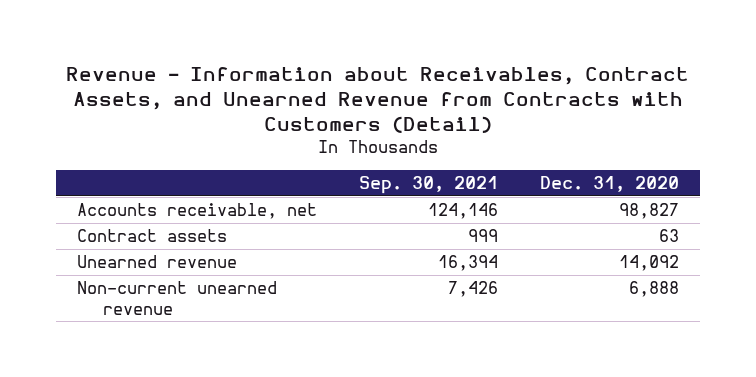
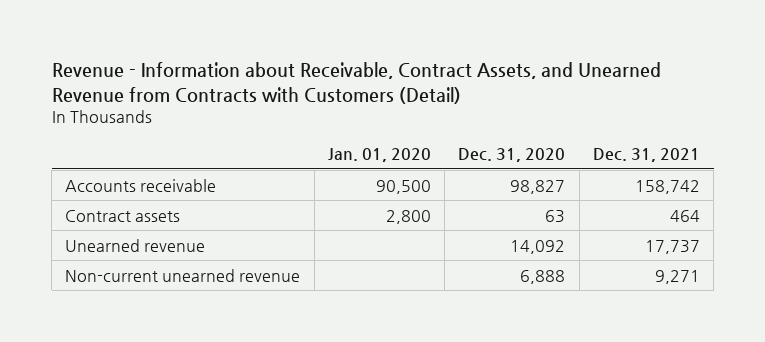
- Revenue - Information about Receivables, Contract Assets, and Unearned Revenue from Contracts with Customers (Detail)
+ Revenue - Information about Receivable, Contract Assets, and Unearned Revenue from Contracts with Customers (Detail)
- | Sep. 30, 2021 | Dec. 31, 2020
+ | Jan. 01, 2020 | Dec. 31, 2020 | Dec. 31, 2021
- Accounts receivable, net | 124,146 | 98,827
+ Accounts receivable | 90,500 | 98,827 | 158,742

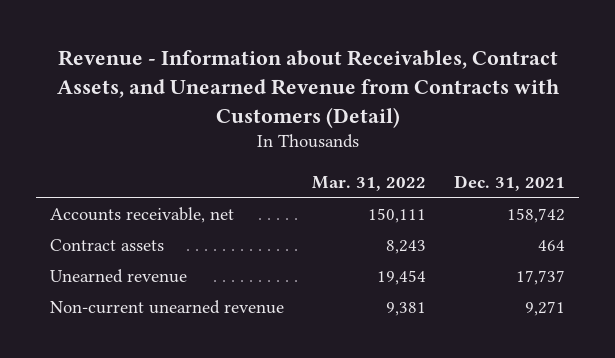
- Revenue - Information about Receivable, Contract Assets, and Unearned Revenue from Contracts with Customers (Detail)
+ Revenue - Information about Receivables, Contract Assets, and Unearned Revenue from Contracts with Customers (Detail)
- | Jan. 01, 2020 | Dec. 31, 2020 | Dec. 31, 2021
+ | Mar. 31, 2022 | Dec. 31, 2021
- Accounts receivable | 90,500 | 98,827 | 158,742
+ Accounts receivable, net | 150,111 | 158,742

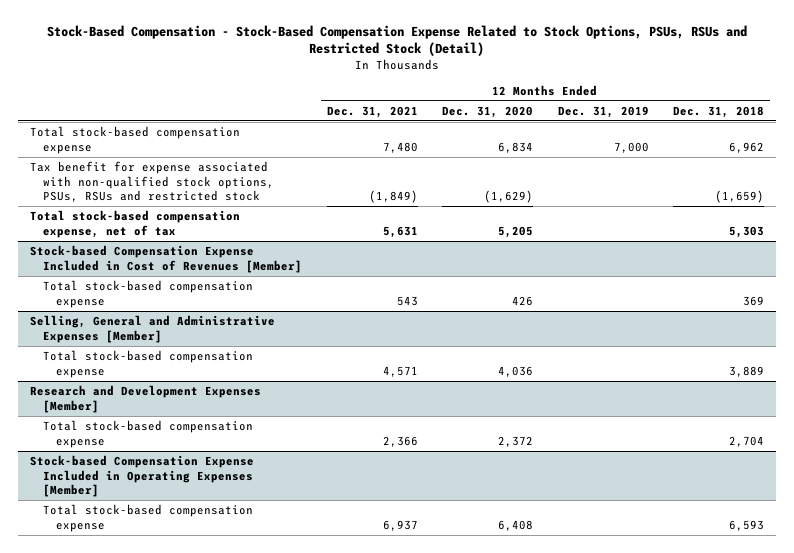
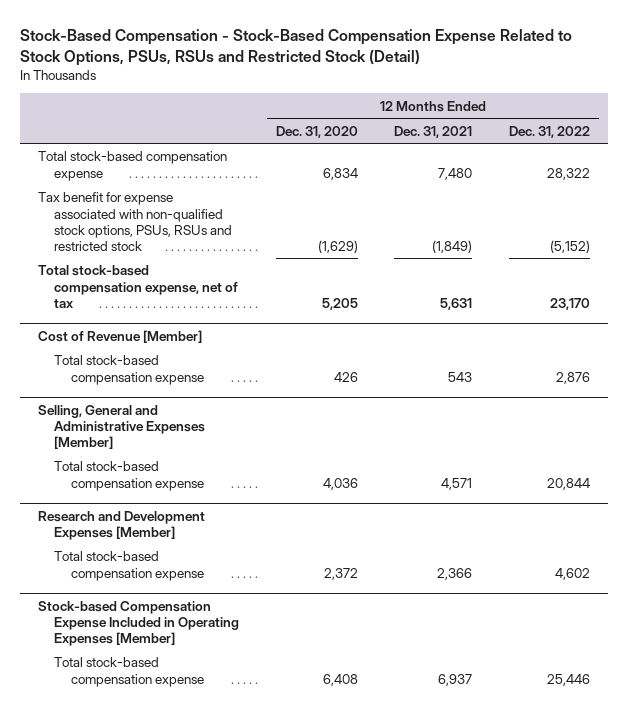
- | 12 Months Ended Dec. 31, 2021 | 12 Months Ended Dec. 31, 2020 | 12 Months Ended Dec. 31, 2019 | 12 Months Ended Dec. 31, 2018
+ | 12 Months Ended Dec. 31, 2020 | 12 Months Ended Dec. 31, 2021 | 12 Months Ended Dec. 31, 2022
- Stock-based Compensation Expense Included in Cost of Revenues [Member]
+ Cost of Revenue [Member]

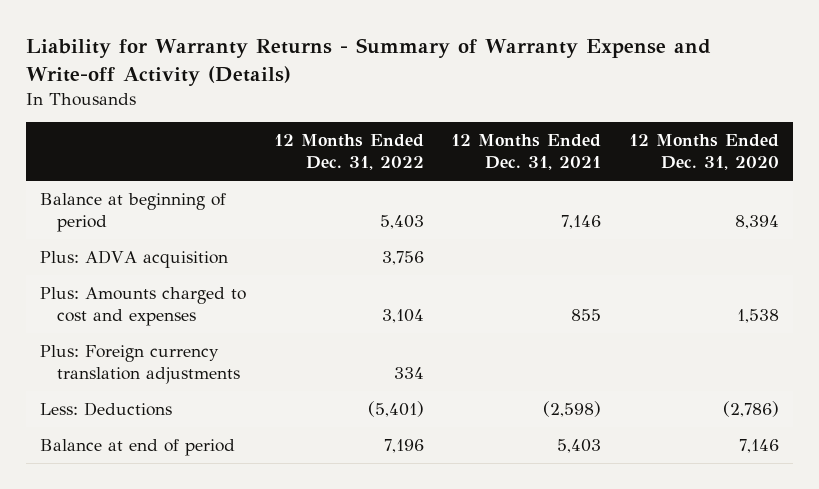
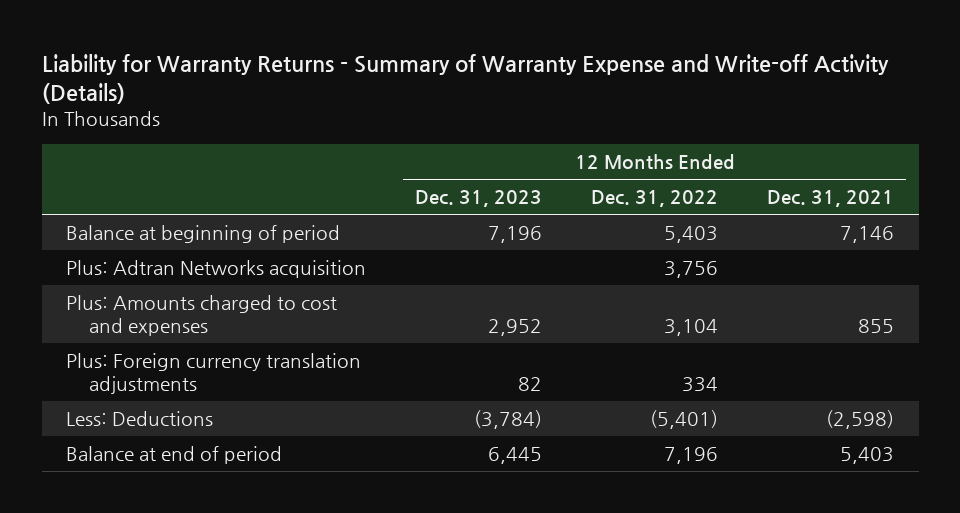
- | 12 Months Ended Dec. 31, 2022 | 12 Months Ended Dec. 31, 2021 | 12 Months Ended Dec. 31, 2020
+ | 12 Months Ended Dec. 31, 2023 | 12 Months Ended Dec. 31, 2022 | 12 Months Ended Dec. 31, 2021
- Plus: ADVA acquisition | 3,756 | |
+ Plus: Adtran Networks acquisition | | 3,756 |

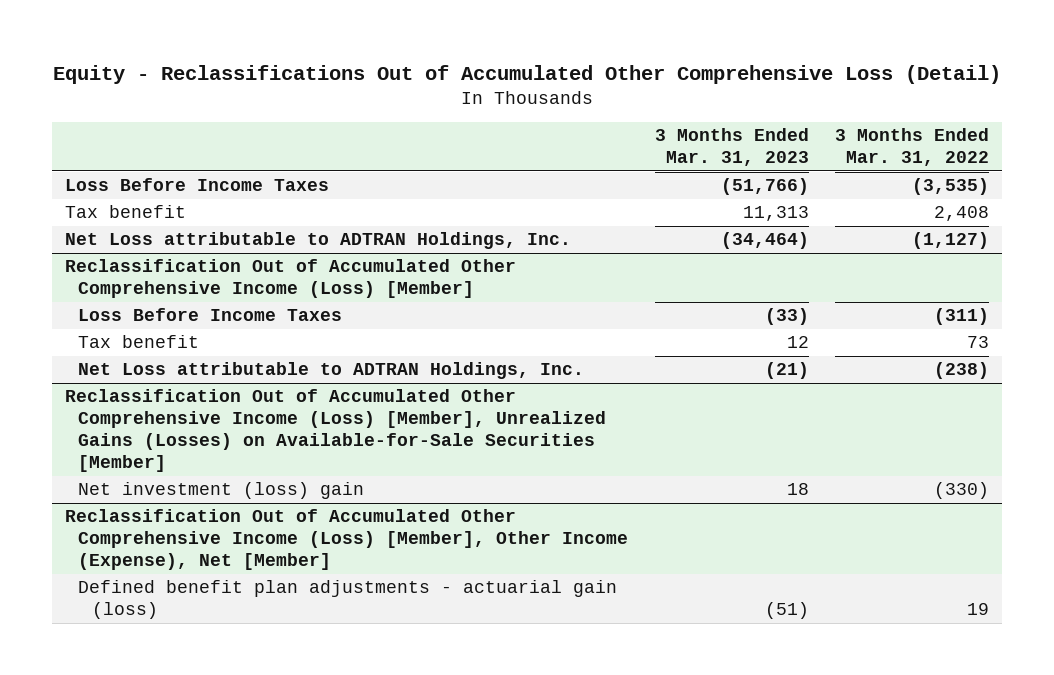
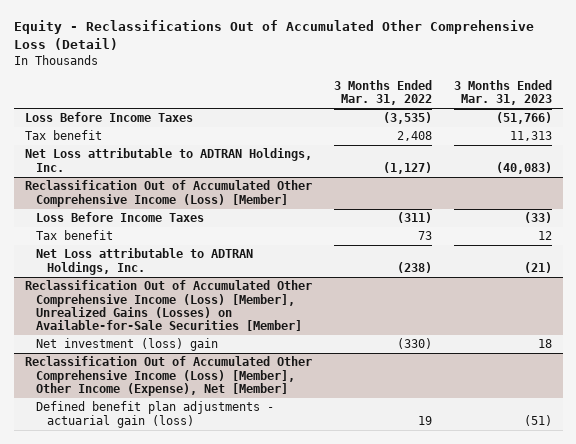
- | 3 Months Ended Mar. 31, 2023 | 3 Months Ended Mar. 31, 2022
+ | 3 Months Ended Mar. 31, 2022 | 3 Months Ended Mar. 31, 2023
- Net Loss attributable to ADTRAN Holdings, Inc. | (34,464) | (1,127)
+ Net Loss attributable to ADTRAN Holdings, Inc. | (1,127) | (40,083)

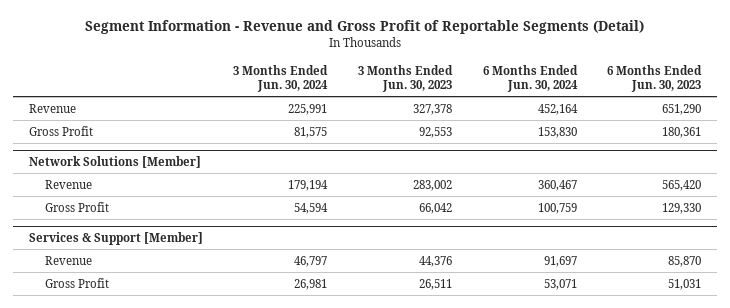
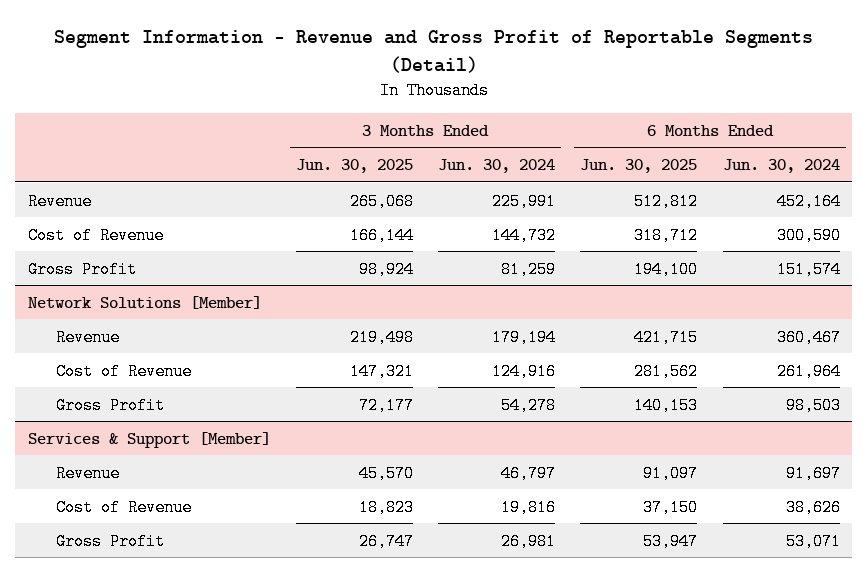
- | 3 Months Ended Jun. 30, 2024 | 3 Months Ended Jun. 30, 2023 | 6 Months Ended Jun. 30, 2024 | 6 Months Ended Jun. 30, 2023
+ | 3 Months Ended Jun. 30, 2025 | 3 Months Ended Jun. 30, 2024 | 6 Months Ended Jun. 30, 2025 | 6 Months Ended Jun. 30, 2024
- Gross Profit | 81,575 | 92,553 | 153,830 | 180,361
+ Cost of Revenue | 166,144 | 144,732 | 318,712 | 300,590
+ Gross Profit | 98,924 | 81,259 | 194,100 | 151,574
@ Network Solutions [Member]
- Gross Profit | 54,594 | 66,042 | 100,759 | 129,330
+ Cost of Revenue | 147,321 | 124,916 | 281,562 | 261,964
+ Gross Profit | 72,177 | 54,278 | 140,153 | 98,503
@ Services & Support [Member]
+ Cost of Revenue | 18,823 | 19,816 | 37,150 | 38,626

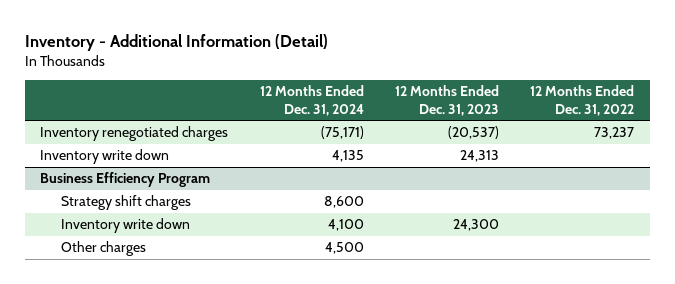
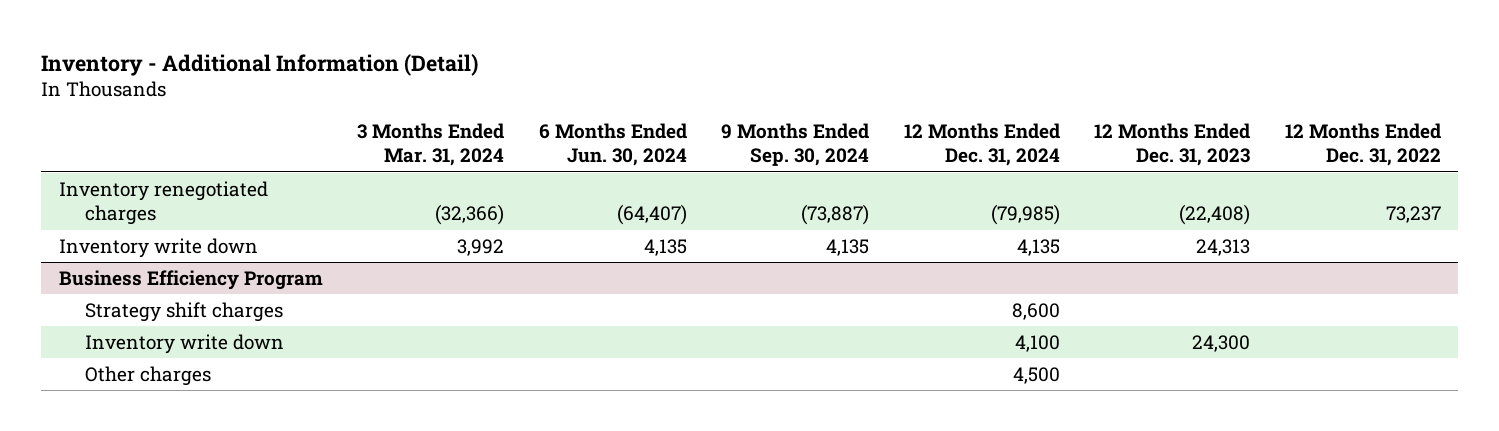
- | 12 Months Ended Dec. 31, 2024 | 12 Months Ended Dec. 31, 2023 | 12 Months Ended Dec. 31, 2022
+ | 3 Months Ended Mar. 31, 2024 | 6 Months Ended Jun. 30, 2024 | 9 Months Ended Sep. 30, 2024 | 12 Months Ended Dec. 31, 2024 | 12 Months Ended Dec. 31, 2023 | 12 Months Ended Dec. 31, 2022
- Inventory renegotiated charges | (75,171) | (20,537) | 73,237
+ Inventory renegotiated charges | (32,366) | (64,407) | (73,887) | (79,985) | (22,408) | 73,237

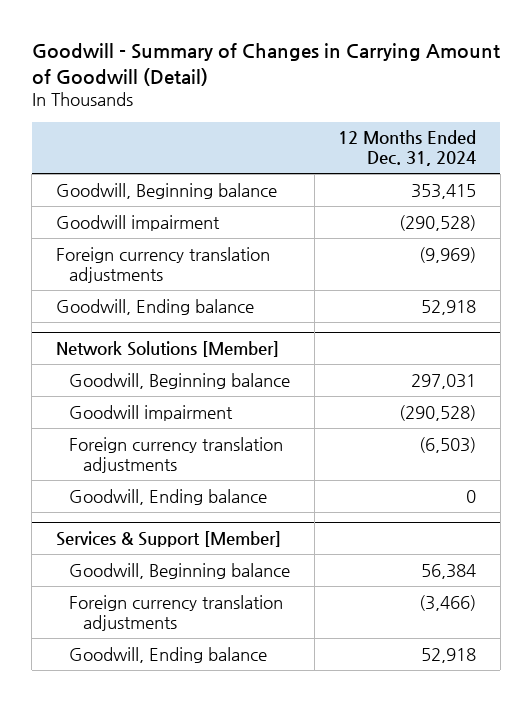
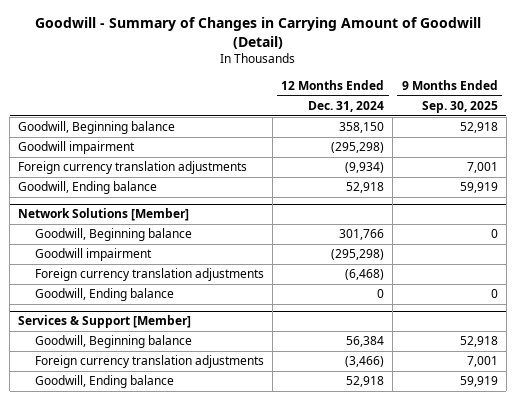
- | 12 Months Ended Dec. 31, 2024
+ | 12 Months Ended Dec. 31, 2024 | 9 Months Ended Sep. 30, 2025
- Goodwill, Beginning balance | 353,415
- Goodwill impairment | (290,528)
- Foreign currency translation adjustments | (9,969)
+ Goodwill, Beginning balance | 358,150 | 52,918
+ Goodwill impairment | (295,298) |
+ Foreign currency translation adjustments | (9,934) | 7,001
@ Network Solutions [Member]
- Goodwill, Beginning balance | 297,031
- Goodwill impairment | (290,528)
- Foreign currency translation adjustments | (6,503)
+ Goodwill, Beginning balance | 301,766 | 0
+ Goodwill impairment | (295,298) |
+ Foreign currency translation adjustments | (6,468) |

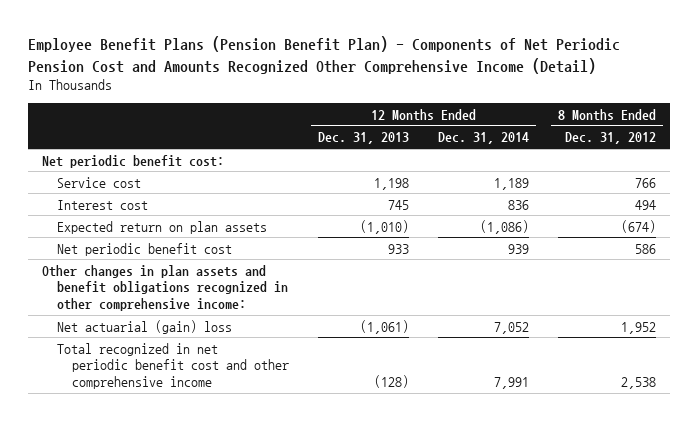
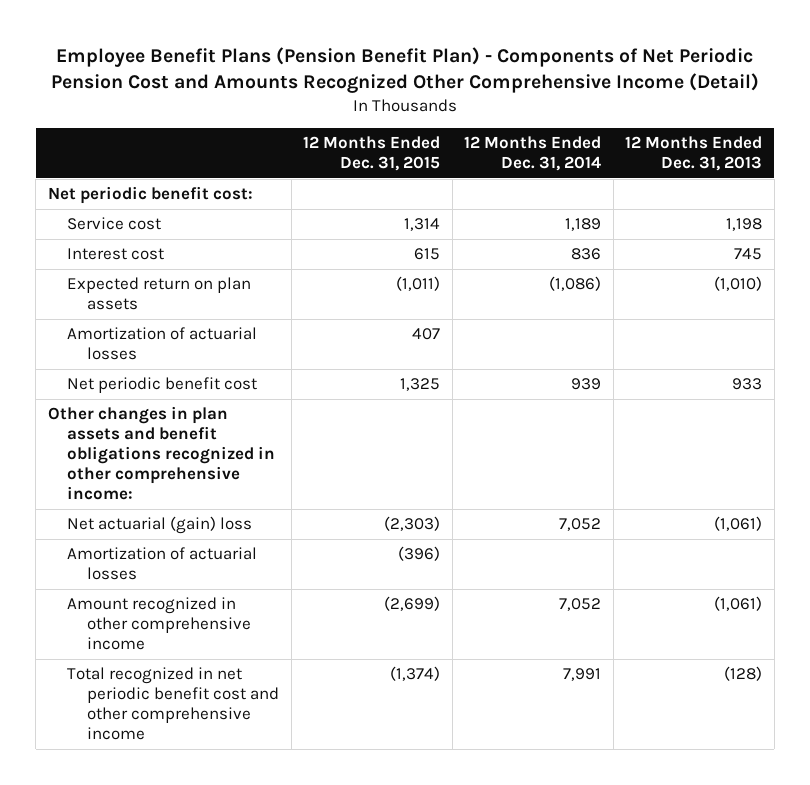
- | 12 Months Ended Dec. 31, 2013 | 12 Months Ended Dec. 31, 2014 | 8 Months Ended Dec. 31, 2012
+ | 12 Months Ended Dec. 31, 2015 | 12 Months Ended Dec. 31, 2014 | 12 Months Ended Dec. 31, 2013
+ Amortization of actuarial losses | 407 | |
+ Amortization of actuarial losses | (396) | |
+ Amount recognized in other comprehensive income | (2,699) | 7,052 | (1,061)

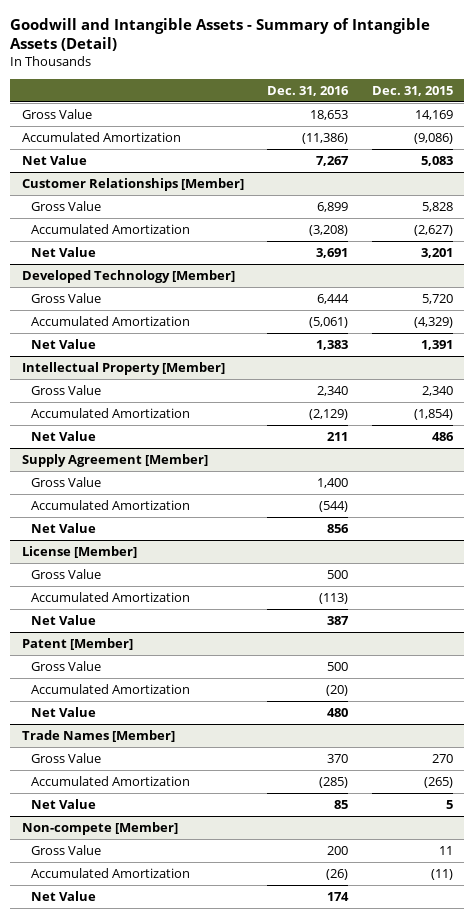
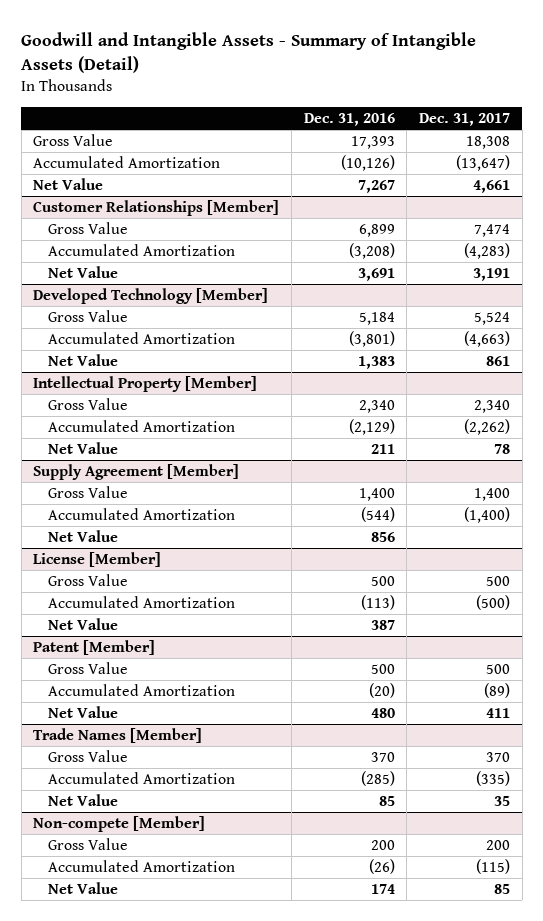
- | Dec. 31, 2016 | Dec. 31, 2015
+ | Dec. 31, 2016 | Dec. 31, 2017
- Gross Value | 18,653 | 14,169
- Accumulated Amortization | (11,386) | (9,086)
+ Gross Value | 17,393 | 18,308
+ Accumulated Amortization | (10,126) | (13,647)
@ Developed Technology [Member]
- Gross Value | 6,444 | 5,720
- Accumulated Amortization | (5,061) | (4,329)
+ Gross Value | 5,184 | 5,524
+ Accumulated Amortization | (3,801) | (4,663)

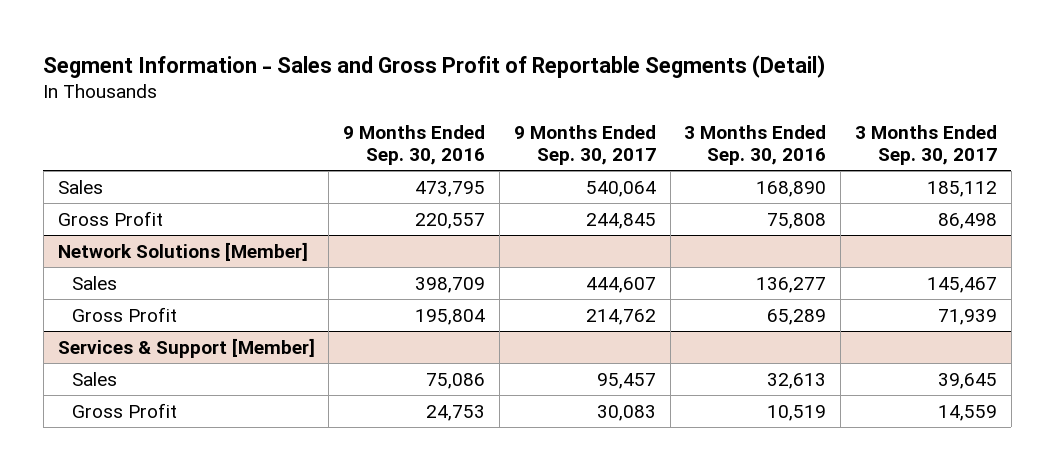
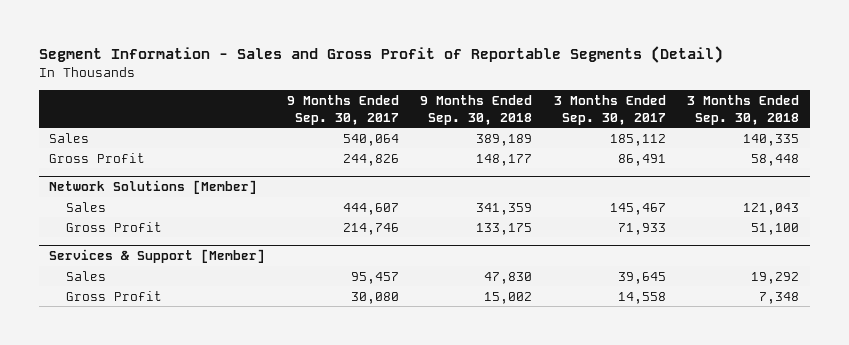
- | 9 Months Ended Sep. 30, 2016 | 9 Months Ended Sep. 30, 2017 | 3 Months Ended Sep. 30, 2016 | 3 Months Ended Sep. 30, 2017
+ | 9 Months Ended Sep. 30, 2017 | 9 Months Ended Sep. 30, 2018 | 3 Months Ended Sep. 30, 2017 | 3 Months Ended Sep. 30, 2018
- Gross Profit | 220,557 | 244,845 | 75,808 | 86,498
+ Gross Profit | 244,826 | 148,177 | 86,491 | 58,448
@ Network Solutions [Member]
- Gross Profit | 195,804 | 214,762 | 65,289 | 71,939
+ Gross Profit | 214,746 | 133,175 | 71,933 | 51,100
@ Services & Support [Member]
- Gross Profit | 24,753 | 30,083 | 10,519 | 14,559
+ Gross Profit | 30,080 | 15,002 | 14,558 | 7,348

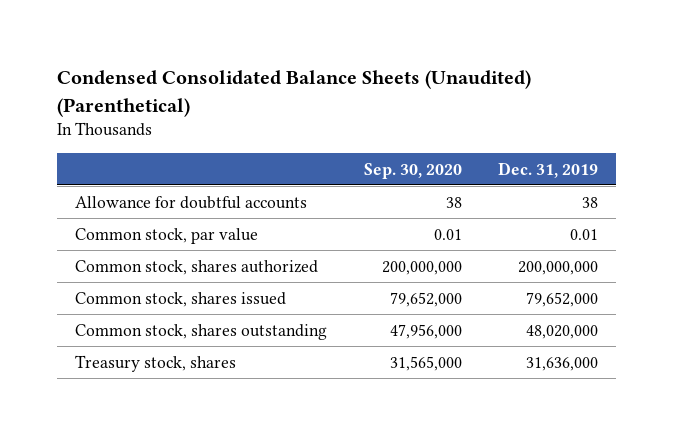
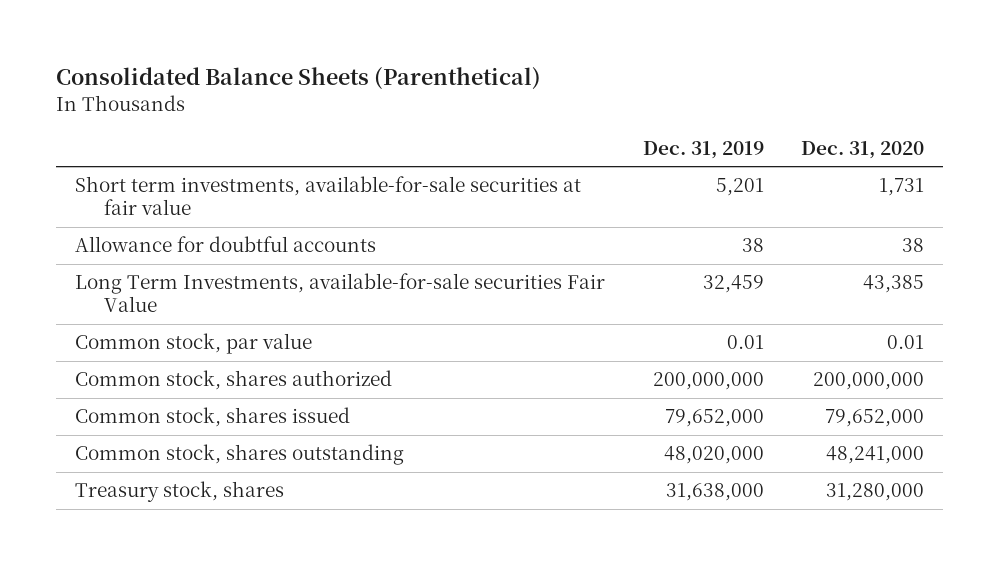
- Condensed Consolidated Balance Sheets (Unaudited) (Parenthetical)
+ Consolidated Balance Sheets (Parenthetical)
- | Sep. 30, 2020 | Dec. 31, 2019
+ | Dec. 31, 2019 | Dec. 31, 2020
+ Short term investments, available-for-sale securities at fair value | 5,201 | 1,731
+ Long Term Investments, available-for-sale securities Fair Value | 32,459 | 43,385
- Treasury stock, shares | 31,565,000 | 31,636,000
+ Treasury stock, shares | 31,638,000 | 31,280,000

